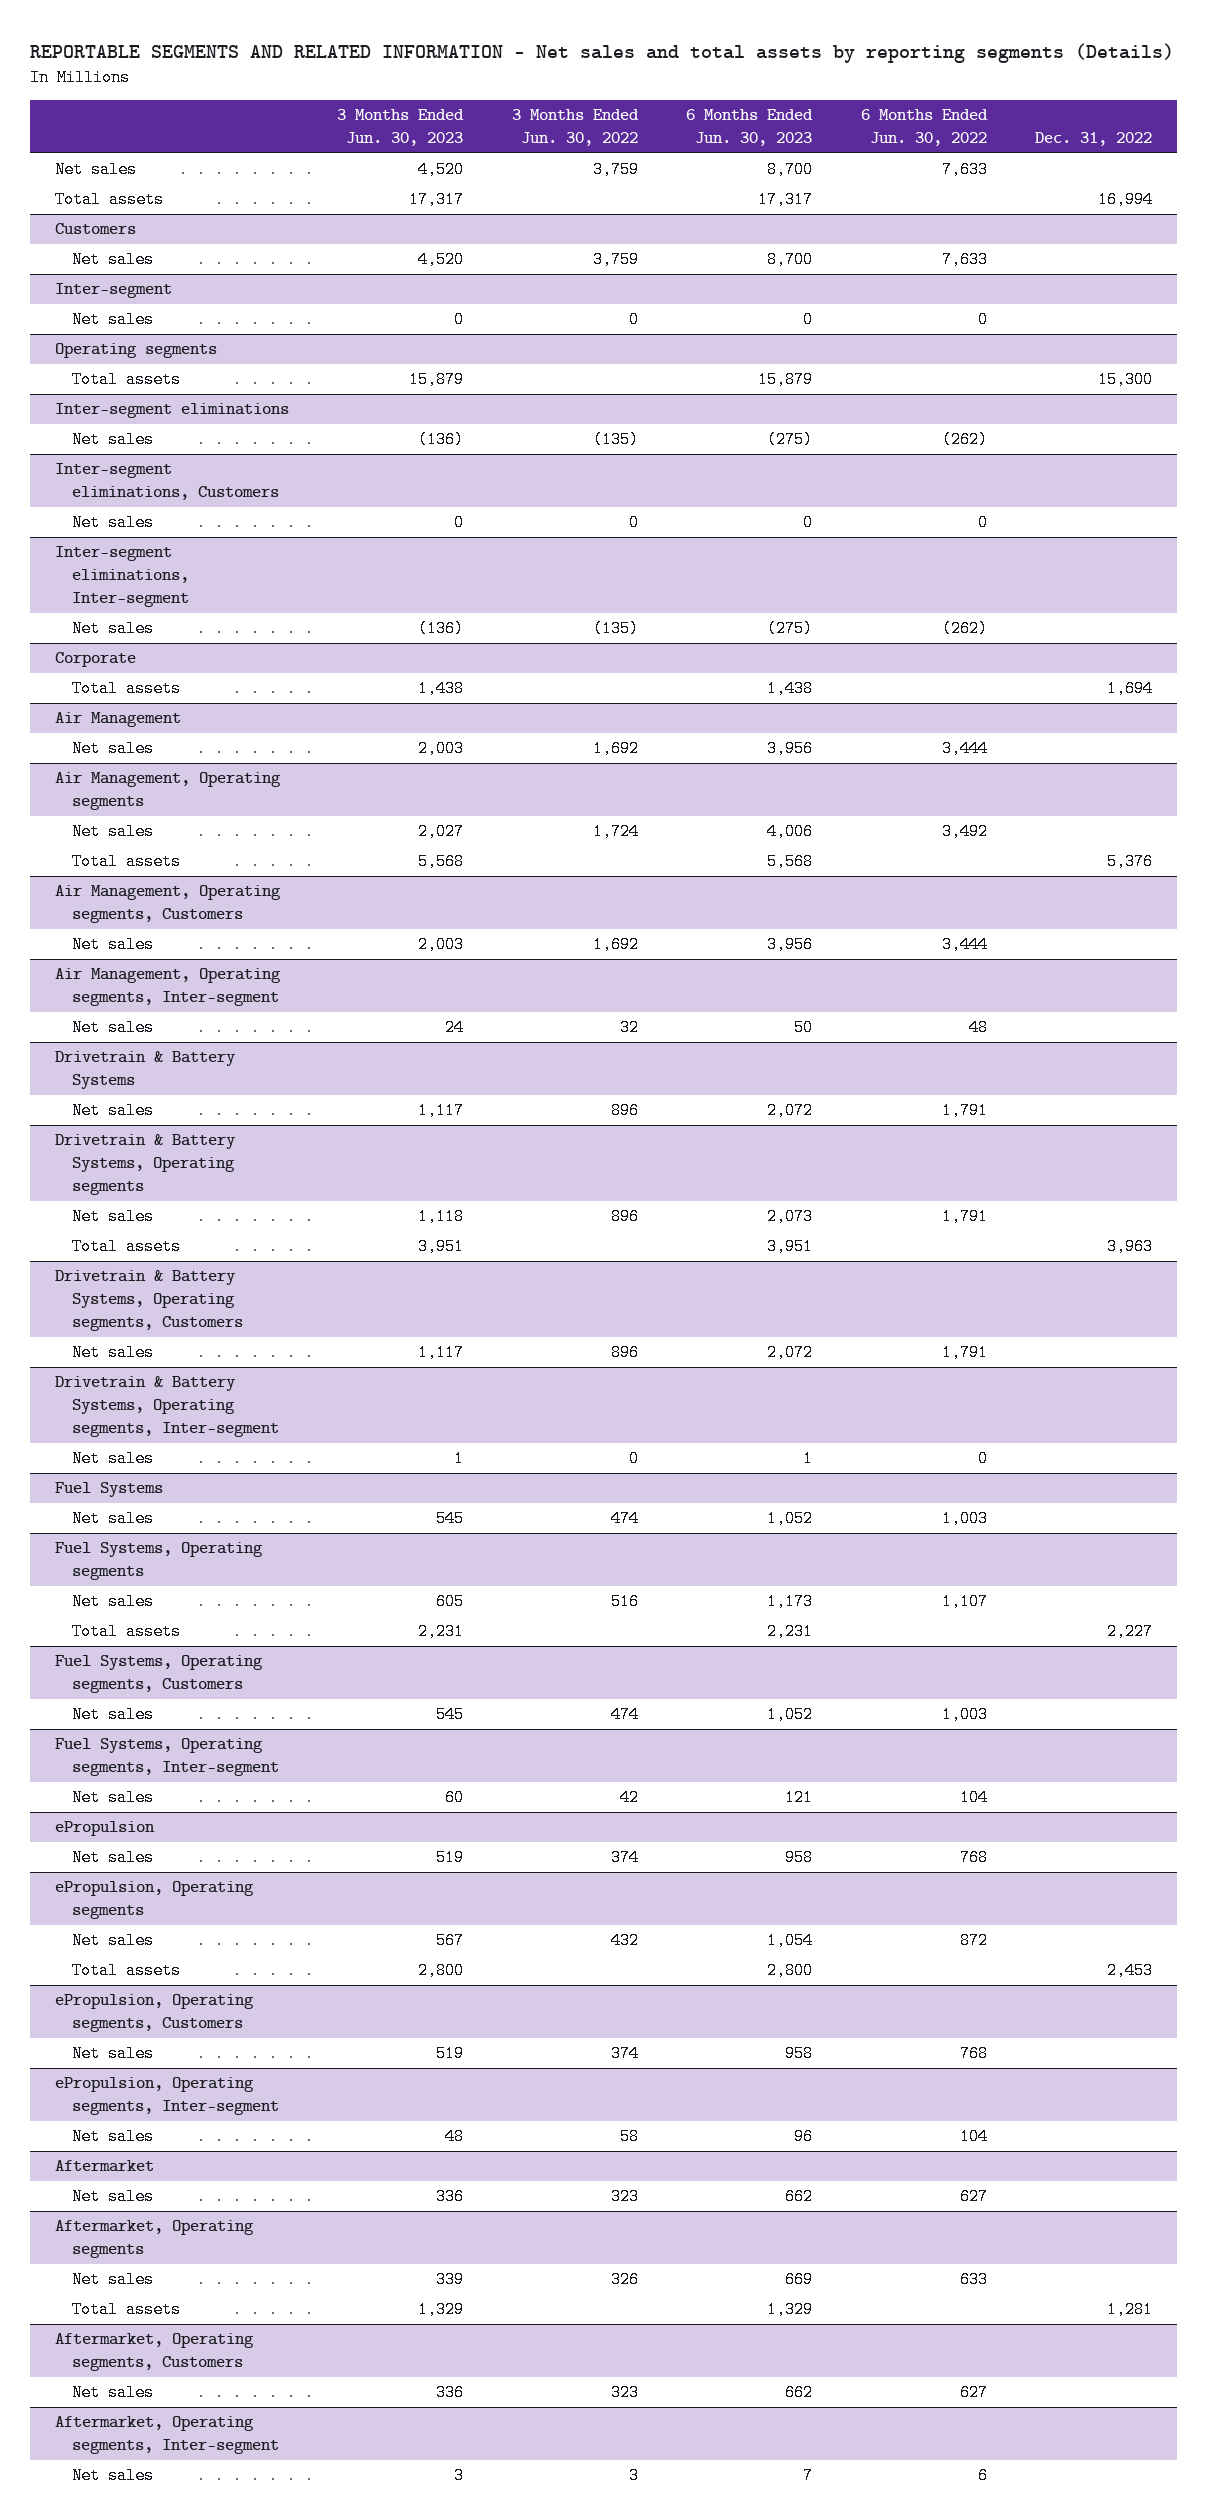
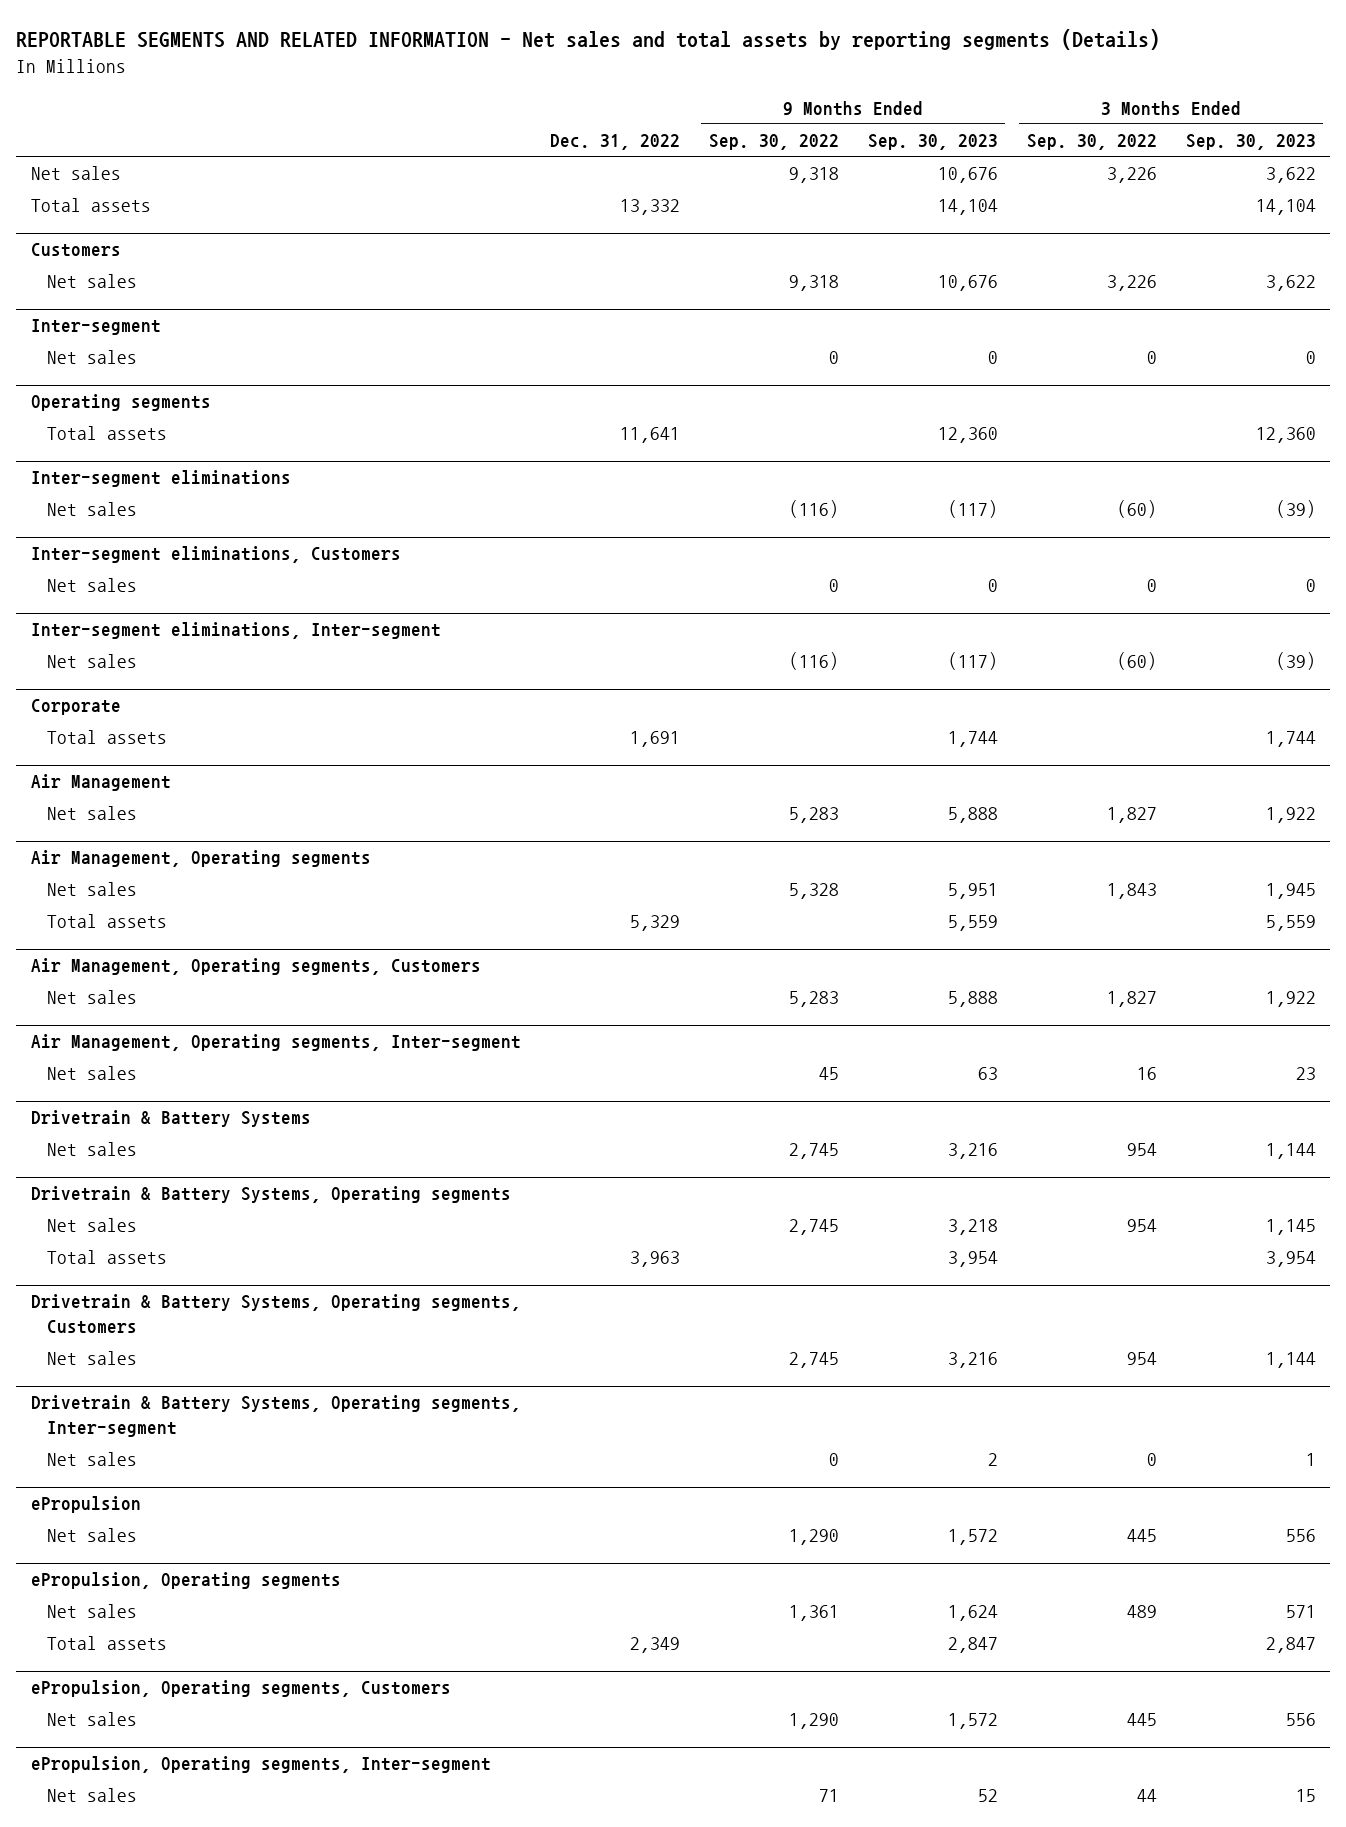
- | 3 Months Ended Jun. 30, 2023 | 3 Months Ended Jun. 30, 2022 | 6 Months Ended Jun. 30, 2023 | 6 Months Ended Jun. 30, 2022 | Dec. 31, 2022
+ | Dec. 31, 2022 | 9 Months Ended Sep. 30, 2022 | 9 Months Ended Sep. 30, 2023 | 3 Months Ended Sep. 30, 2022 | 3 Months Ended Sep. 30, 2023
- Total assets | 17,317 | | 17,317 | | 16,994
+ Total assets | 13,332 | | 14,104 | | 14,104
@ Operating segments
- Total assets | 15,879 | | 15,879 | | 15,300
+ Total assets | 11,641 | | 12,360 | | 12,360
@ Corporate
- Total assets | 1,438 | | 1,438 | | 1,694
+ Total assets | 1,691 | | 1,744 | | 1,744
@ Air Management, Operating segments
- Total assets | 5,568 | | 5,568 | | 5,376
+ Total assets | 5,329 | | 5,559 | | 5,559
- Fuel Systems
- Net sales | 545 | 474 | 1,052 | 1,003 |
- Fuel Systems, Operating segments
- Net sales | 605 | 516 | 1,173 | 1,107 |
- Total assets | 2,231 | | 2,231 | | 2,227
- Fuel Systems, Operating segments, Customers
- Net sales | 545 | 474 | 1,052 | 1,003 |
- Fuel Systems, Operating segments, Inter-segment
- Net sales | 60 | 42 | 121 | 104 |
@ ePropulsion, Operating segments
- Total assets | 2,800 | | 2,800 | | 2,453
+ Total assets | 2,349 | | 2,847 | | 2,847
- Aftermarket
- Net sales | 336 | 323 | 662 | 627 |
- Aftermarket, Operating segments
- Net sales | 339 | 326 | 669 | 633 |
- Total assets | 1,329 | | 1,329 | | 1,281
- Aftermarket, Operating segments, Customers
- Net sales | 336 | 323 | 662 | 627 |
- Aftermarket, Operating segments, Inter-segment
- Net sales | 3 | 3 | 7 | 6 |

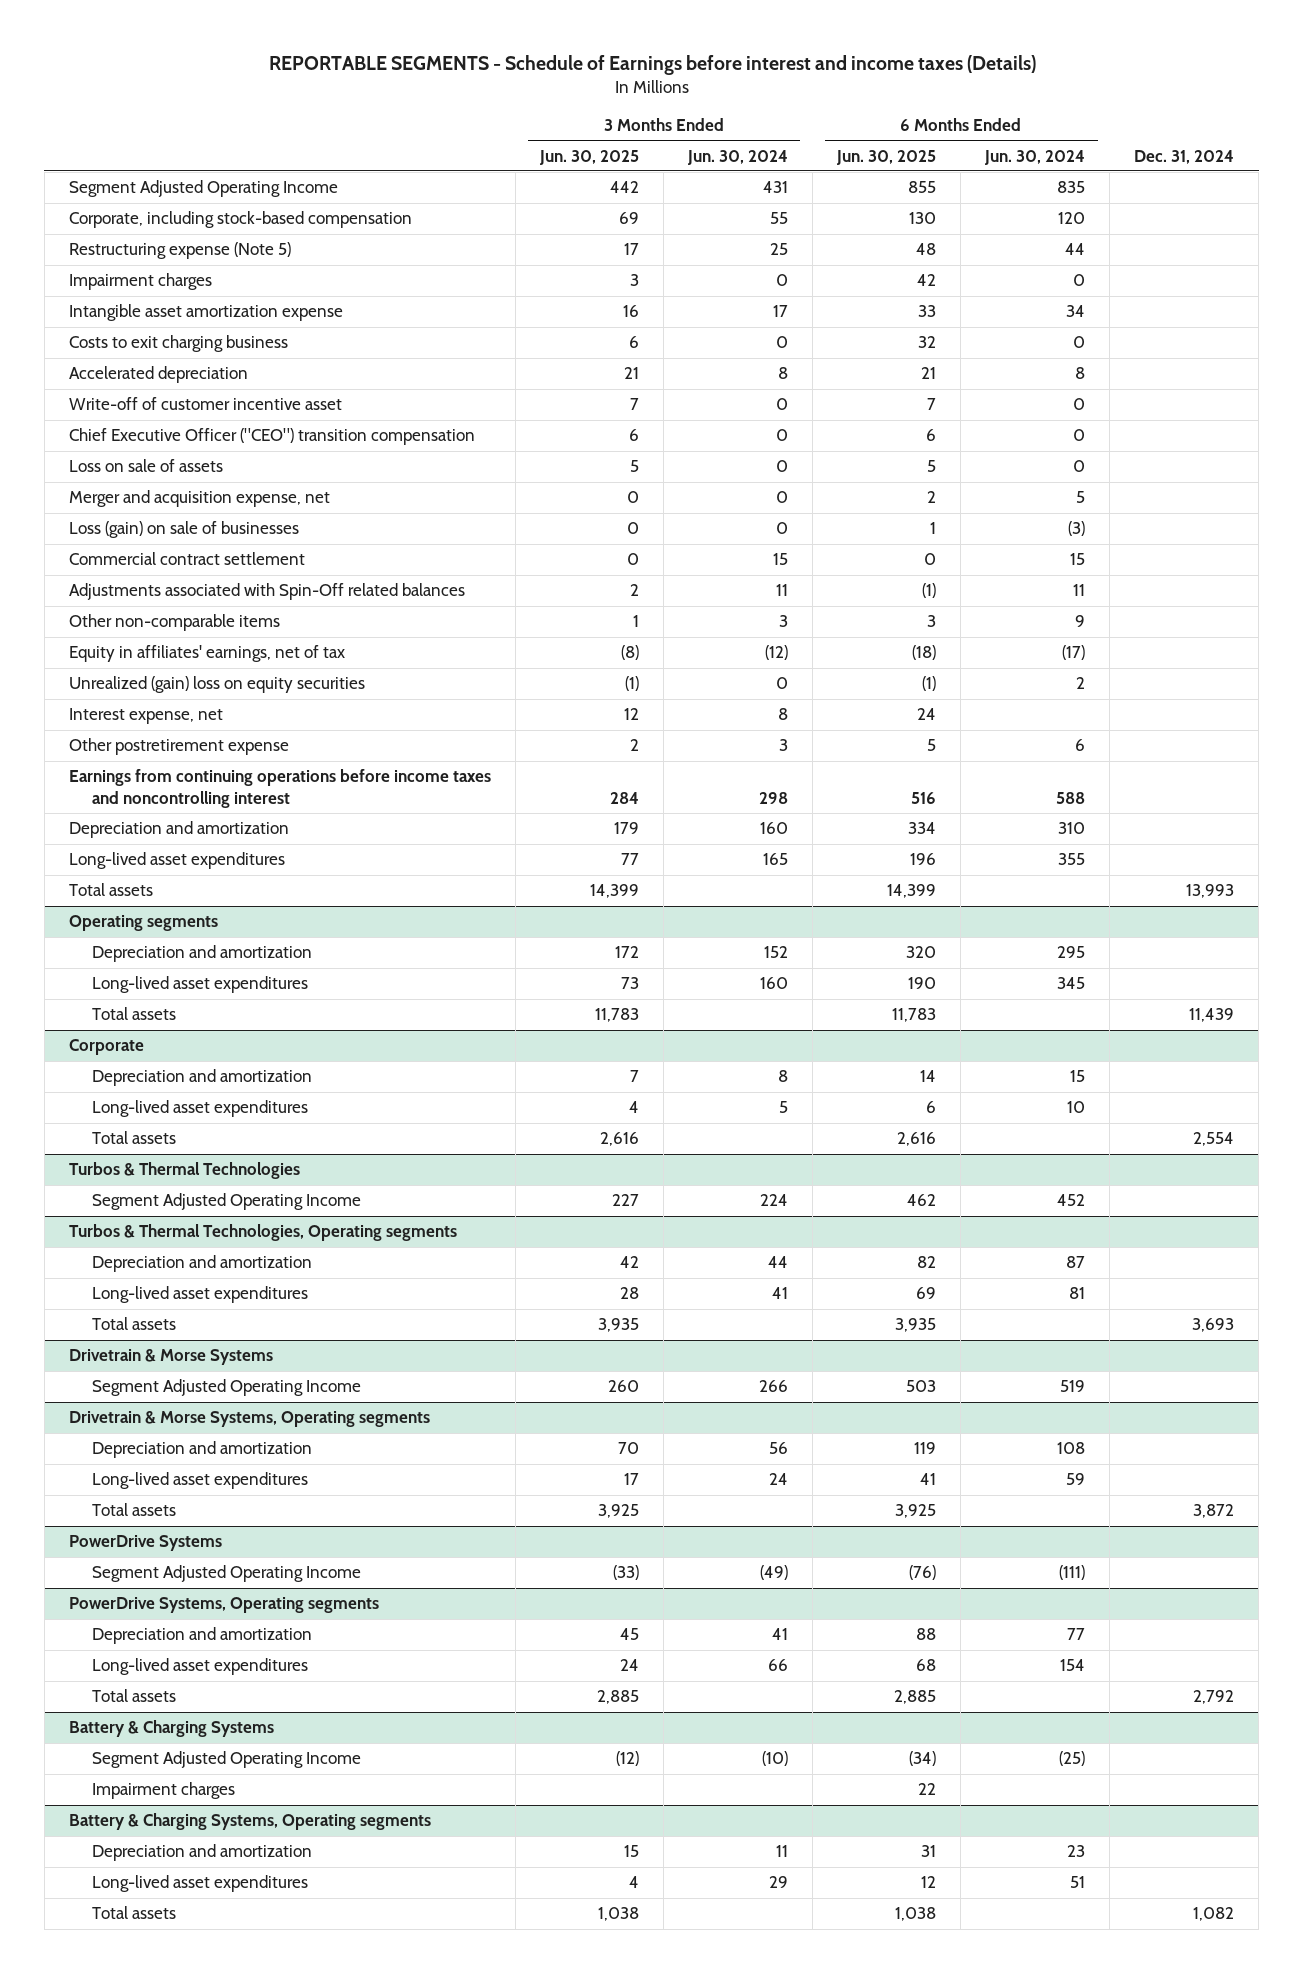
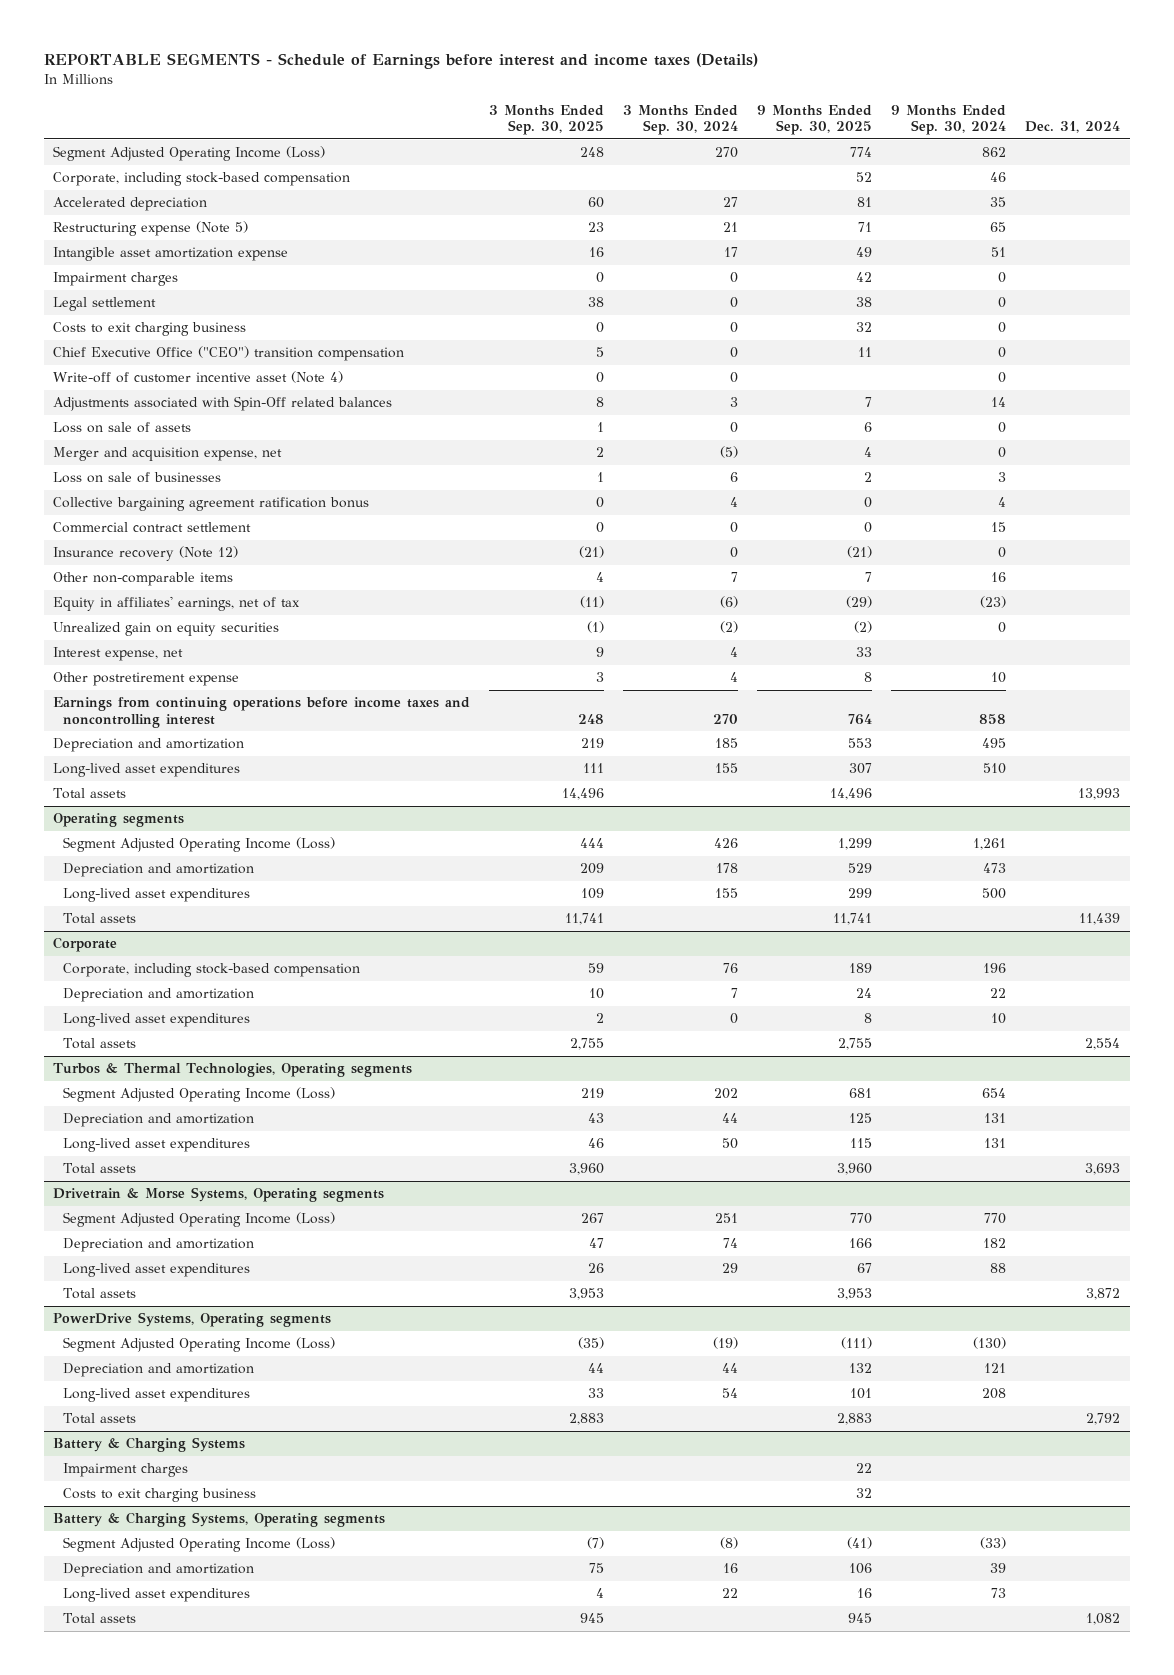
- | 3 Months Ended Jun. 30, 2025 | 3 Months Ended Jun. 30, 2024 | 6 Months Ended Jun. 30, 2025 | 6 Months Ended Jun. 30, 2024 | Dec. 31, 2024
+ | 3 Months Ended Sep. 30, 2025 | 3 Months Ended Sep. 30, 2024 | 9 Months Ended Sep. 30, 2025 | 9 Months Ended Sep. 30, 2024 | Dec. 31, 2024
- Segment Adjusted Operating Income | 442 | 431 | 855 | 835 |
+ Segment Adjusted Operating Income (Loss) | 248 | 270 | 774 | 862 |
moved up: Accelerated depreciation | 60 | 27 | 81 | 35 |
moved down: Impairment charges | 0 | 0 | 42 | 0 |
+ Legal settlement | 38 | 0 | 38 | 0 |
- Write-off of customer incentive asset | 7 | 0 | 7 | 0 |
- Chief Executive Officer ("CEO") transition compensation | 6 | 0 | 6 | 0 |
+ Chief Executive Office ("CEO") transition compensation | 5 | 0 | 11 | 0 |
+ Write-off of customer incentive asset (Note 4) | 0 | 0 | | 0 |
moved up: Adjustments associated with Spin-Off related balances | 8 | 3 | 7 | 14 |
- Loss (gain) on sale of businesses | 0 | 0 | 1 | (3) |
+ Loss on sale of businesses | 1 | 6 | 2 | 3 |
+ Collective bargaining agreement ratification bonus | 0 | 4 | 0 | 4 |
+ Insurance recovery (Note 12) | (21) | 0 | (21) | 0 |
- Unrealized (gain) loss on equity securities | (1) | 0 | (1) | 2 |
+ Unrealized gain on equity securities | (1) | (2) | (2) | 0 |
@ Operating segments
+ Segment Adjusted Operating Income (Loss) | 444 | 426 | 1,299 | 1,261 |
@ Corporate
+ Corporate, including stock-based compensation | 59 | 76 | 189 | 196 |
- Turbos & Thermal Technologies
- Segment Adjusted Operating Income | 227 | 224 | 462 | 452 |
@ Turbos & Thermal Technologies, Operating segments
+ Segment Adjusted Operating Income (Loss) | 219 | 202 | 681 | 654 |
- Drivetrain & Morse Systems
- Segment Adjusted Operating Income | 260 | 266 | 503 | 519 |
@ Drivetrain & Morse Systems, Operating segments
+ Segment Adjusted Operating Income (Loss) | 267 | 251 | 770 | 770 |
- PowerDrive Systems
- Segment Adjusted Operating Income | (33) | (49) | (76) | (111) |
@ PowerDrive Systems, Operating segments
+ Segment Adjusted Operating Income (Loss) | (35) | (19) | (111) | (130) |
@ Battery & Charging Systems
- Segment Adjusted Operating Income | (12) | (10) | (34) | (25) |
+ Costs to exit charging business | | | 32 | |
@ Battery & Charging Systems, Operating segments
+ Segment Adjusted Operating Income (Loss) | (7) | (8) | (41) | (33) |

